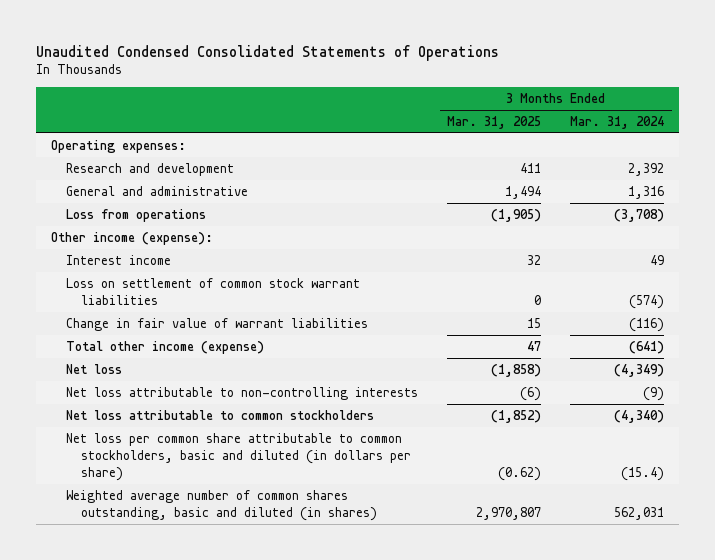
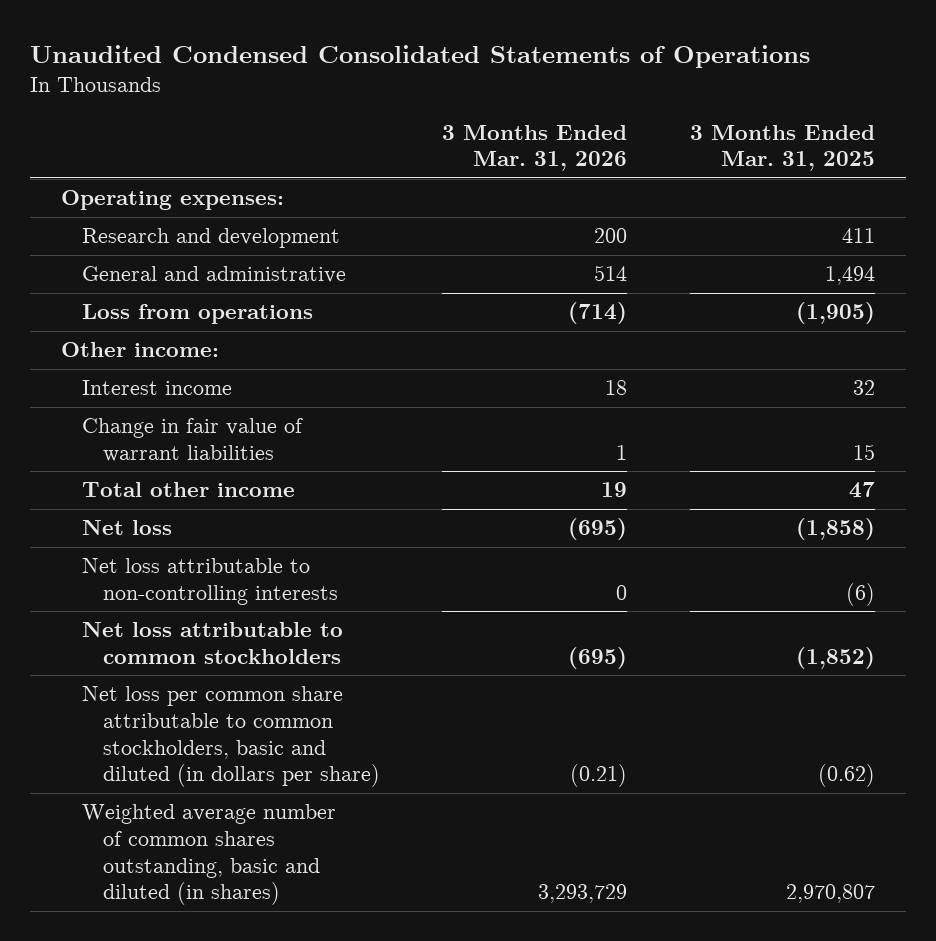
- | 3 Months Ended Mar. 31, 2025 | 3 Months Ended Mar. 31, 2024
+ | 3 Months Ended Mar. 31, 2026 | 3 Months Ended Mar. 31, 2025
- Other income (expense):
+ Other income:
- Loss on settlement of common stock warrant liabilities | 0 | (574)
- Total other income (expense) | 47 | (641)
+ Total other income | 19 | 47

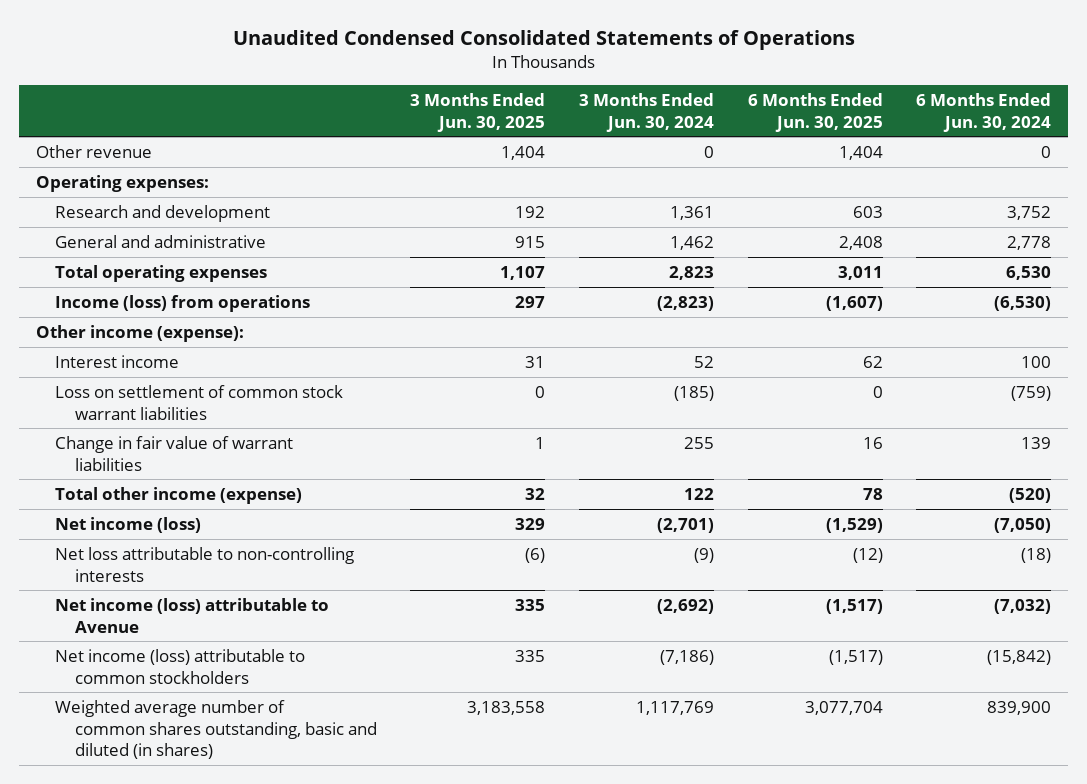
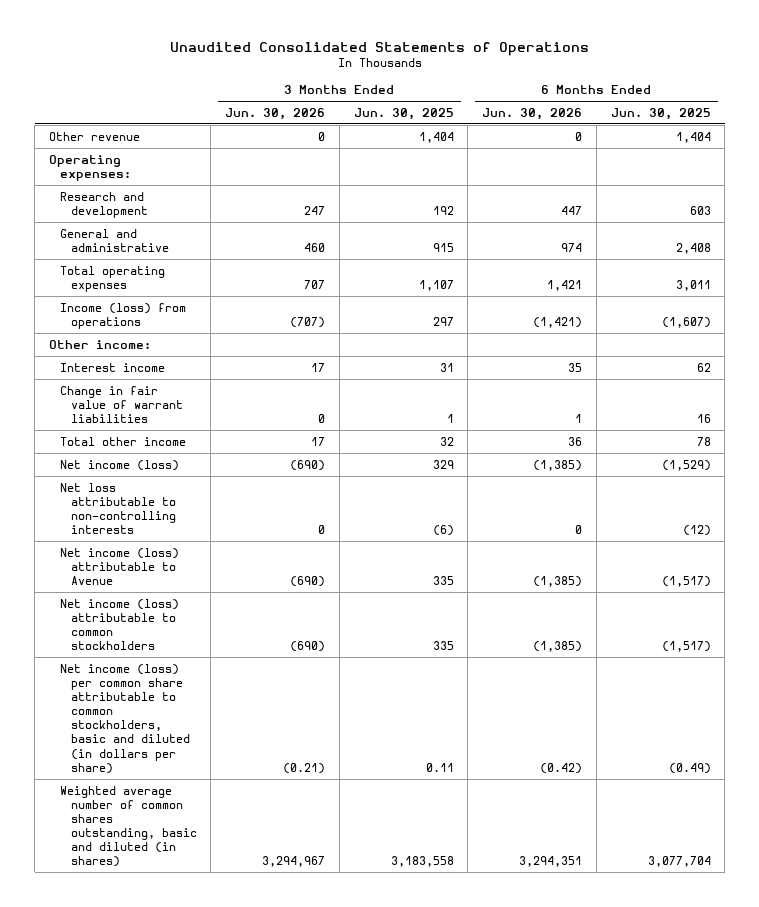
- Unaudited Condensed Consolidated Statements of Operations
+ Unaudited Consolidated Statements of Operations
- | 3 Months Ended Jun. 30, 2025 | 3 Months Ended Jun. 30, 2024 | 6 Months Ended Jun. 30, 2025 | 6 Months Ended Jun. 30, 2024
+ | 3 Months Ended Jun. 30, 2026 | 3 Months Ended Jun. 30, 2025 | 6 Months Ended Jun. 30, 2026 | 6 Months Ended Jun. 30, 2025
- Other income (expense):
+ Other income:
- Loss on settlement of common stock warrant liabilities | 0 | (185) | 0 | (759)
- Total other income (expense) | 32 | 122 | 78 | (520)
+ Total other income | 17 | 32 | 36 | 78
+ Net income (loss) per common share attributable to common stockholders, basic and diluted (in dollars per share) | (0.21) | 0.11 | (0.42) | (0.49)

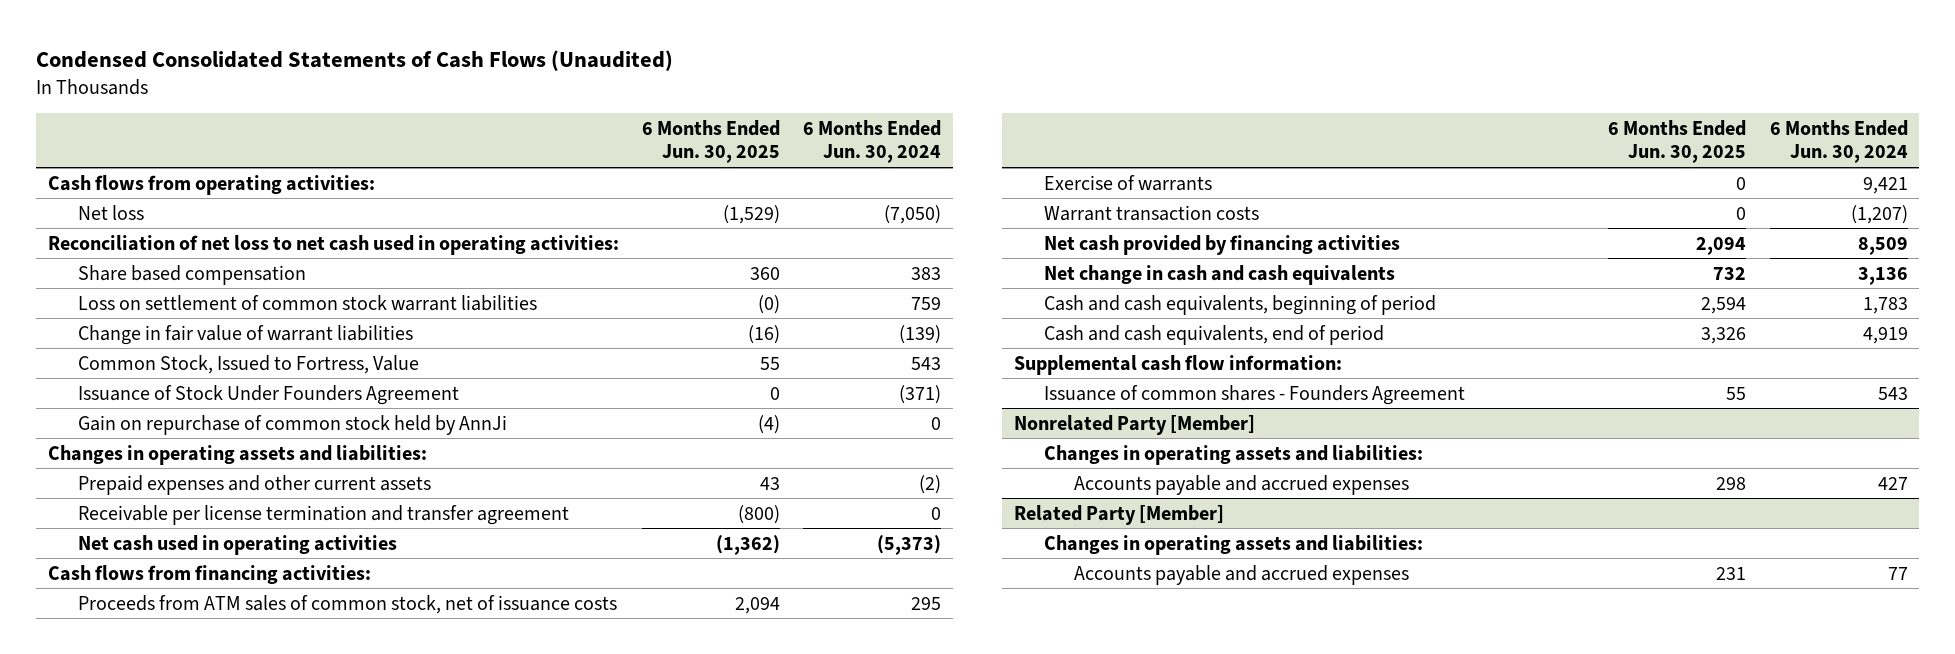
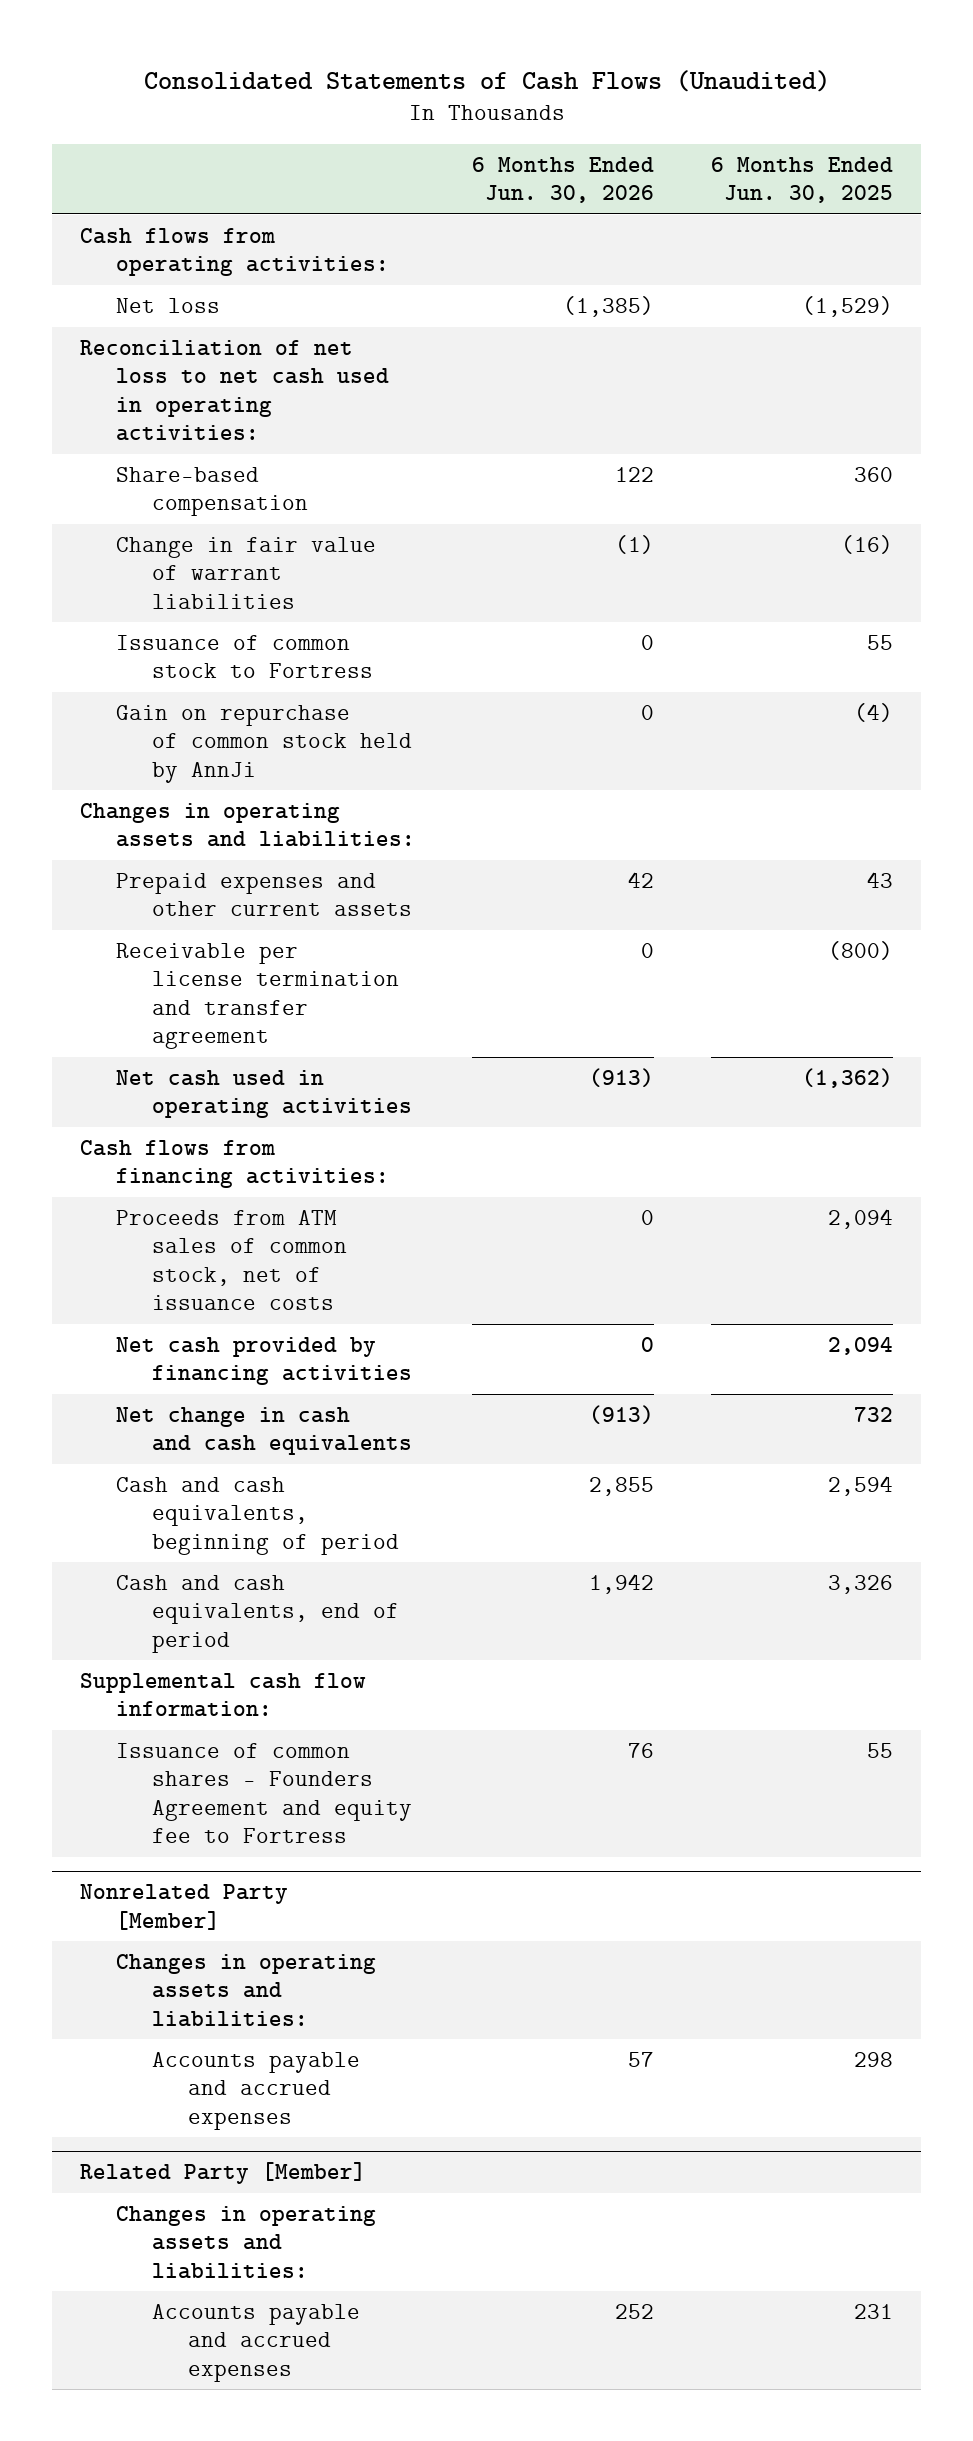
- Condensed Consolidated Statements of Cash Flows (Unaudited)
+ Consolidated Statements of Cash Flows (Unaudited)
- | 6 Months Ended Jun. 30, 2025 | 6 Months Ended Jun. 30, 2024
+ | 6 Months Ended Jun. 30, 2026 | 6 Months Ended Jun. 30, 2025
- Share based compensation | 360 | 383
- Loss on settlement of common stock warrant liabilities | (0) | 759
+ Share-based compensation | 122 | 360
- Common Stock, Issued to Fortress, Value | 55 | 543
- Issuance of Stock Under Founders Agreement | 0 | (371)
+ Issuance of common stock to Fortress | 0 | 55
- Exercise of warrants | 0 | 9,421
- Warrant transaction costs | 0 | (1,207)
- Issuance of common shares - Founders Agreement | 55 | 543
+ Issuance of common shares - Founders Agreement and equity fee to Fortress | 76 | 55

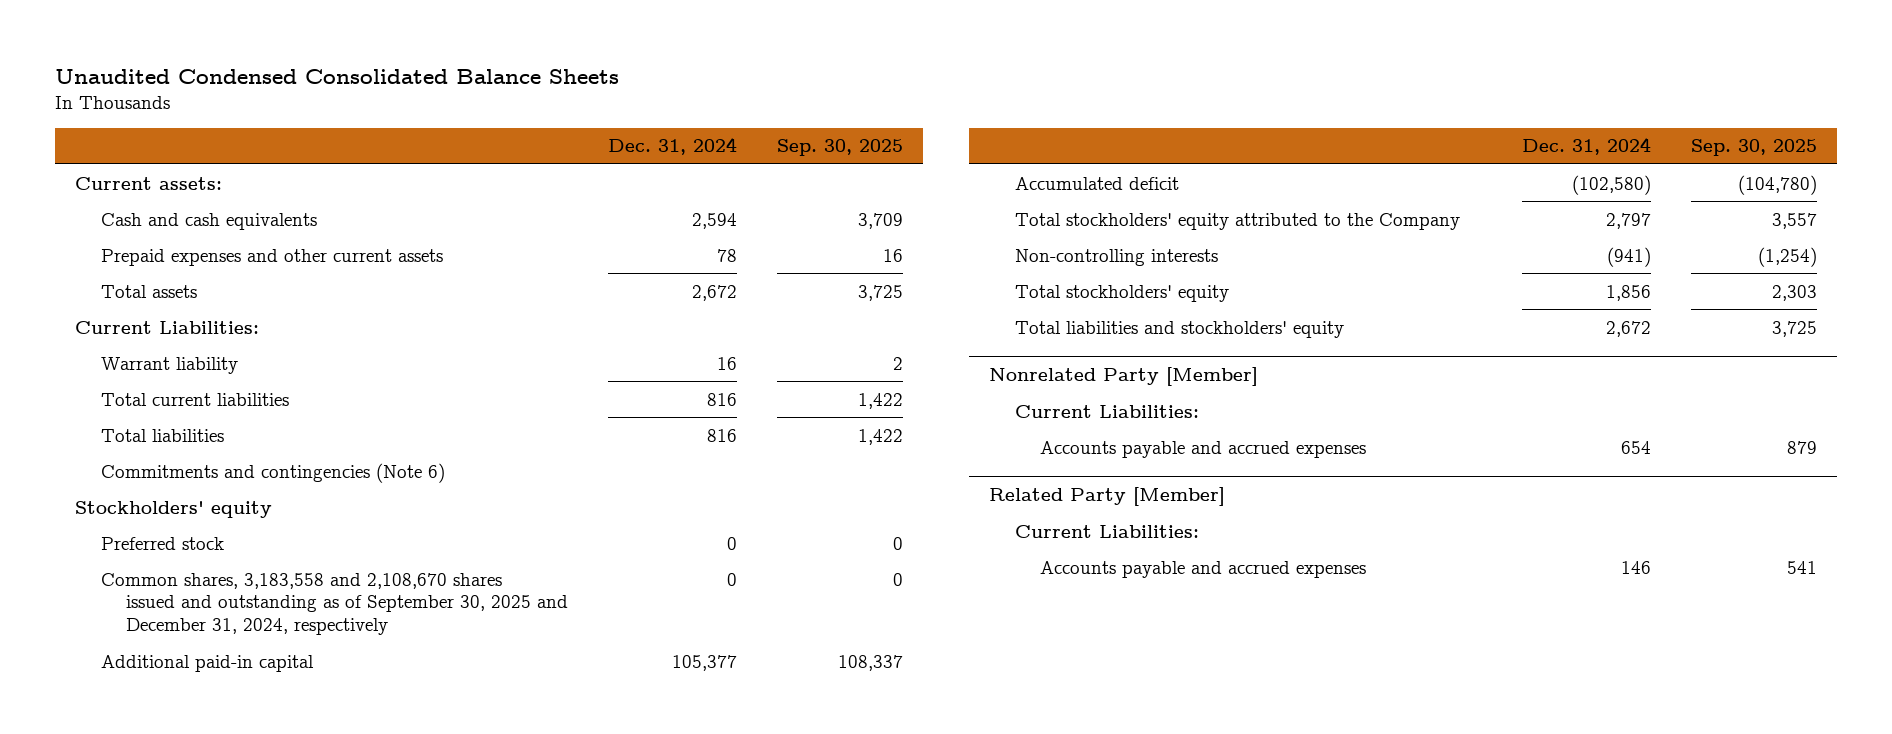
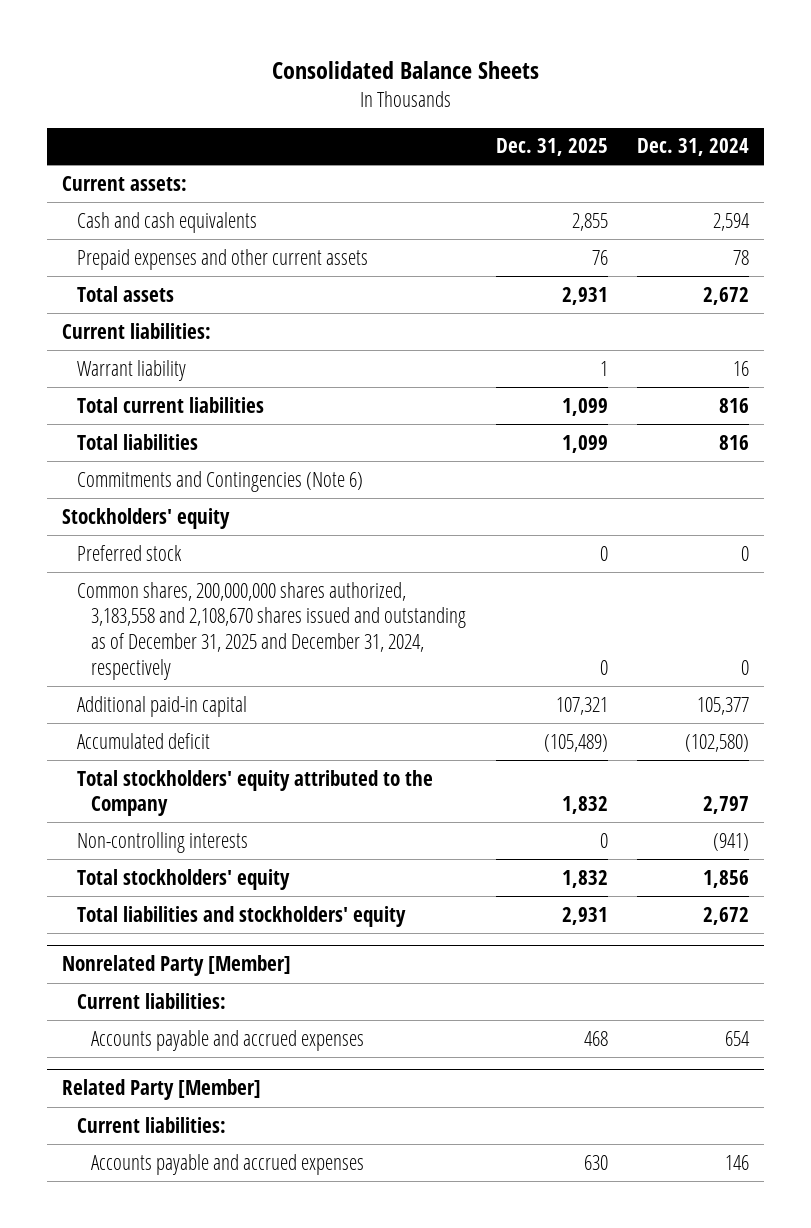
- Unaudited Condensed Consolidated Balance Sheets
+ Consolidated Balance Sheets
- | Dec. 31, 2024 | Sep. 30, 2025
+ | Dec. 31, 2025 | Dec. 31, 2024
- Current Liabilities:
+ Current liabilities:
- Commitments and contingencies (Note 6)
+ Commitments and Contingencies (Note 6)
- Common shares, 3,183,558 and 2,108,670 shares issued and outstanding as of September 30, 2025 and December 31, 2024, respectively | 0 | 0
+ Common shares, 200,000,000 shares authorized, 3,183,558 and 2,108,670 shares issued and outstanding as of December 31, 2025 and December 31, 2024, respectively | 0 | 0
@ Nonrelated Party [Member]
- Current Liabilities:
+ Current liabilities:
@ Related Party [Member]
- Current Liabilities:
+ Current liabilities:

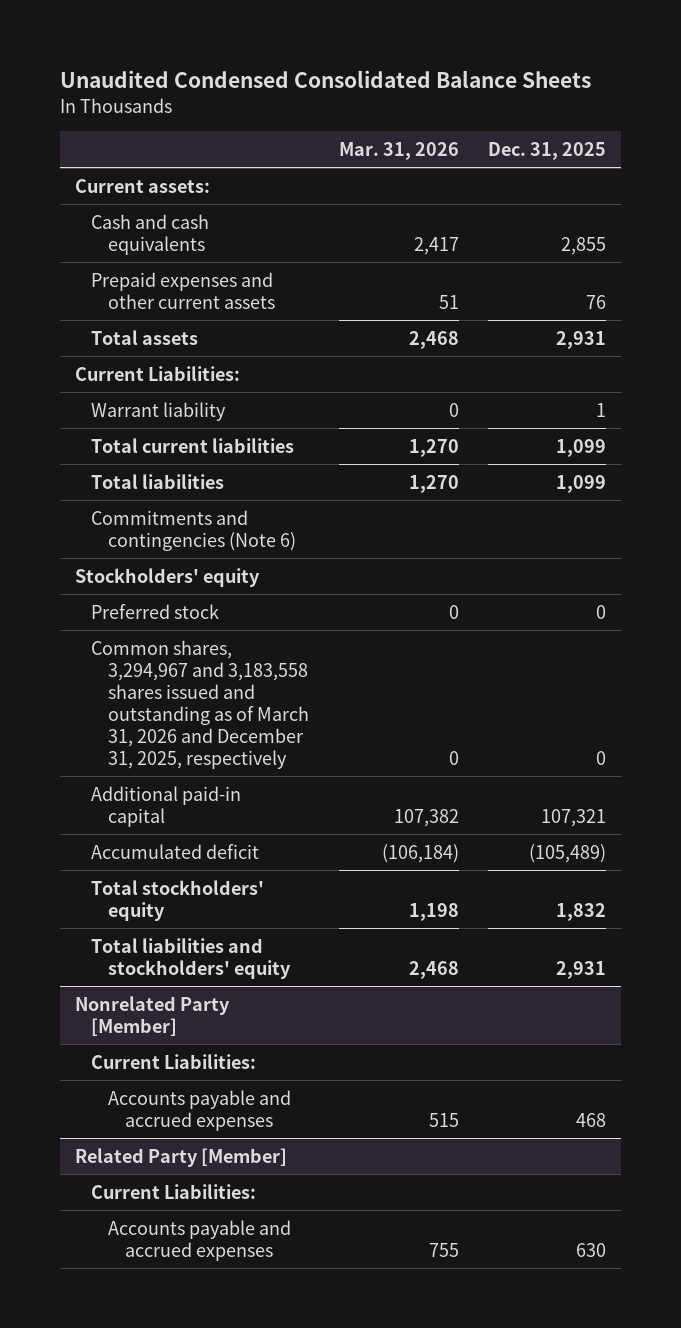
- Consolidated Balance Sheets
+ Unaudited Condensed Consolidated Balance Sheets
- | Dec. 31, 2025 | Dec. 31, 2024
+ | Mar. 31, 2026 | Dec. 31, 2025
- Current liabilities:
+ Current Liabilities:
- Commitments and Contingencies (Note 6)
+ Commitments and contingencies (Note 6)
- Common shares, 200,000,000 shares authorized, 3,183,558 and 2,108,670 shares issued and outstanding as of December 31, 2025 and December 31, 2024, respectively | 0 | 0
+ Common shares, 3,294,967 and 3,183,558 shares issued and outstanding as of March 31, 2026 and December 31, 2025, respectively | 0 | 0
- Total stockholders' equity attributed to the Company | 1,832 | 2,797
- Non-controlling interests | 0 | (941)
@ Nonrelated Party [Member]
- Current liabilities:
+ Current Liabilities:
@ Related Party [Member]
- Current liabilities:
+ Current Liabilities:

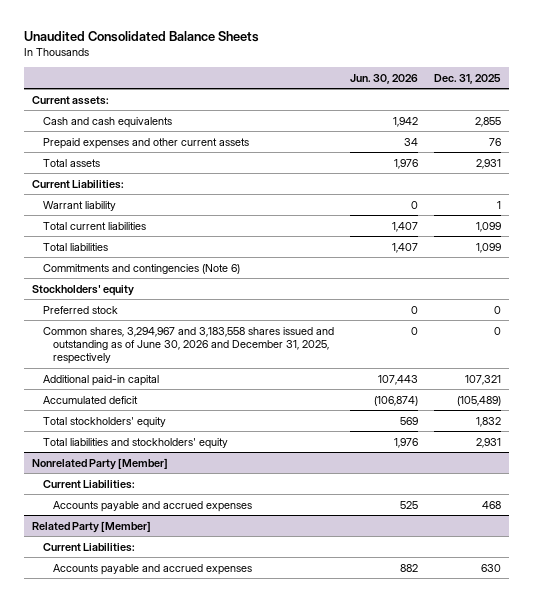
- Unaudited Condensed Consolidated Balance Sheets
+ Unaudited Consolidated Balance Sheets
- | Mar. 31, 2026 | Dec. 31, 2025
+ | Jun. 30, 2026 | Dec. 31, 2025
- Common shares, 3,294,967 and 3,183,558 shares issued and outstanding as of March 31, 2026 and December 31, 2025, respectively | 0 | 0
+ Common shares, 3,294,967 and 3,183,558 shares issued and outstanding as of June 30, 2026 and December 31, 2025, respectively | 0 | 0

